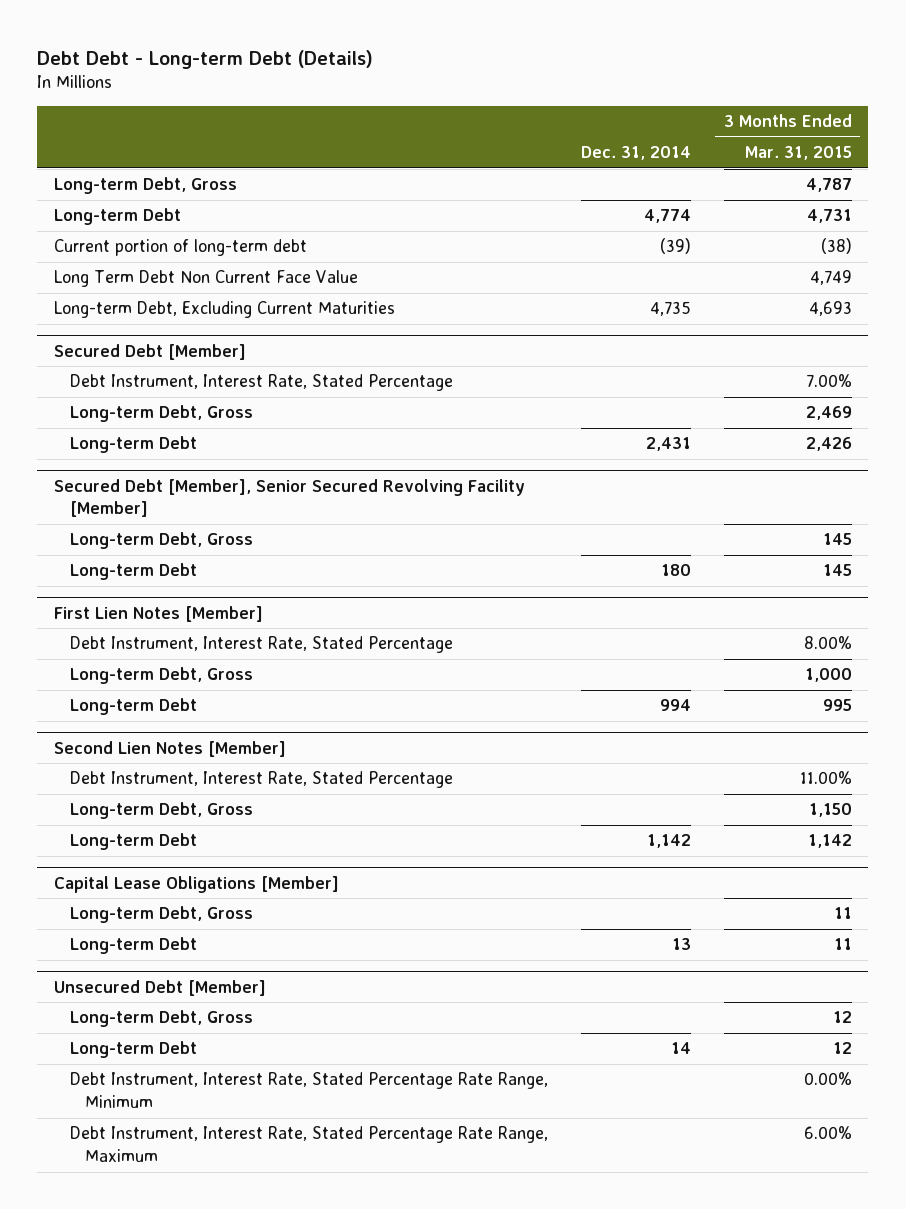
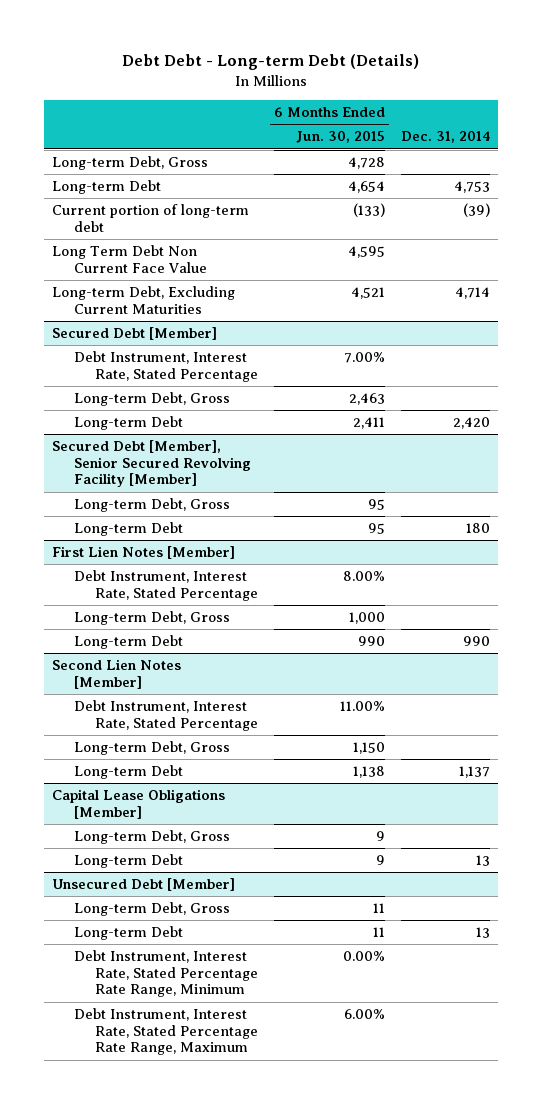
- | Dec. 31, 2014 | 3 Months Ended Mar. 31, 2015
+ | 6 Months Ended Jun. 30, 2015 | Dec. 31, 2014
- Long-term Debt | 4,774 | 4,731
+ Long-term Debt | 4,654 | 4,753
- Long-term Debt, Excluding Current Maturities | 4,735 | 4,693
+ Long-term Debt, Excluding Current Maturities | 4,521 | 4,714
@ Secured Debt [Member]
- Long-term Debt | 2,431 | 2,426
+ Long-term Debt | 2,411 | 2,420
@ First Lien Notes [Member]
- Long-term Debt | 994 | 995
+ Long-term Debt | 990 | 990
@ Second Lien Notes [Member]
- Long-term Debt | 1,142 | 1,142
+ Long-term Debt | 1,138 | 1,137
@ Unsecured Debt [Member]
- Long-term Debt | 14 | 12
+ Long-term Debt | 11 | 13

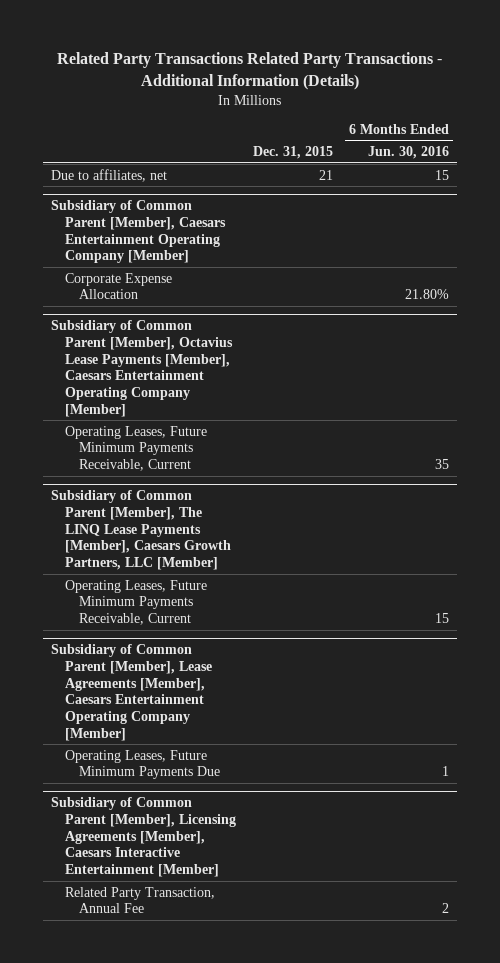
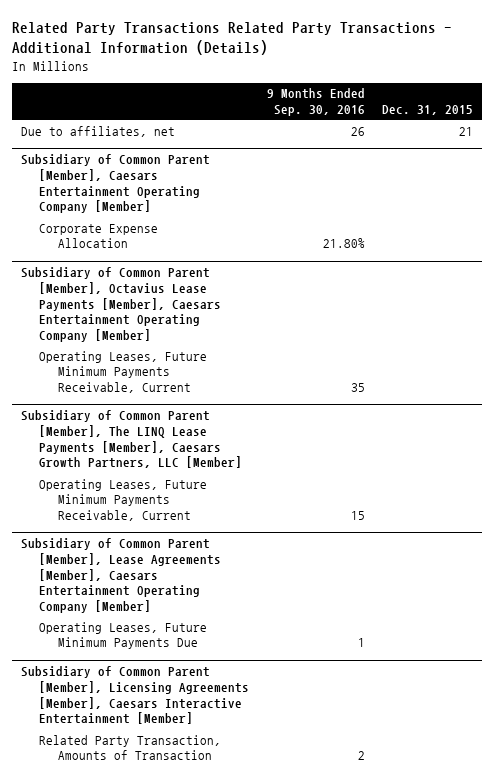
- | Dec. 31, 2015 | 6 Months Ended Jun. 30, 2016
+ | 9 Months Ended Sep. 30, 2016 | Dec. 31, 2015
@ Subsidiary of Common Parent [Member], Licensing Agreements [Member], Caesars Interactive Entertainment [Member]
- Related Party Transaction, Annual Fee | | 2
+ Related Party Transaction, Amounts of Transaction | 2 |

